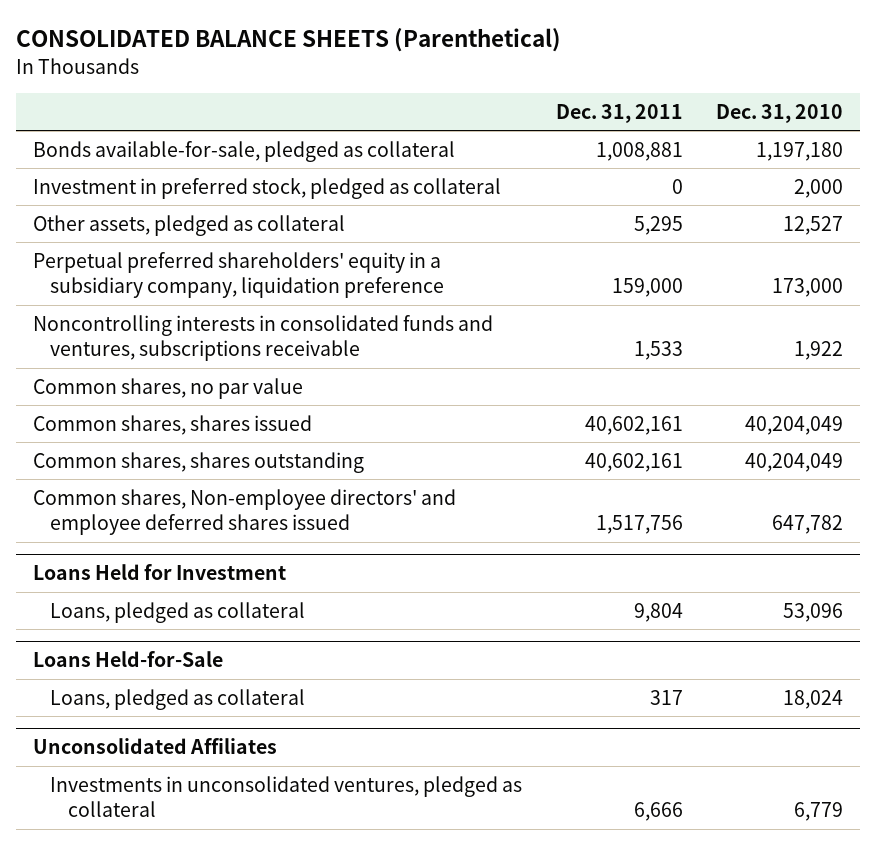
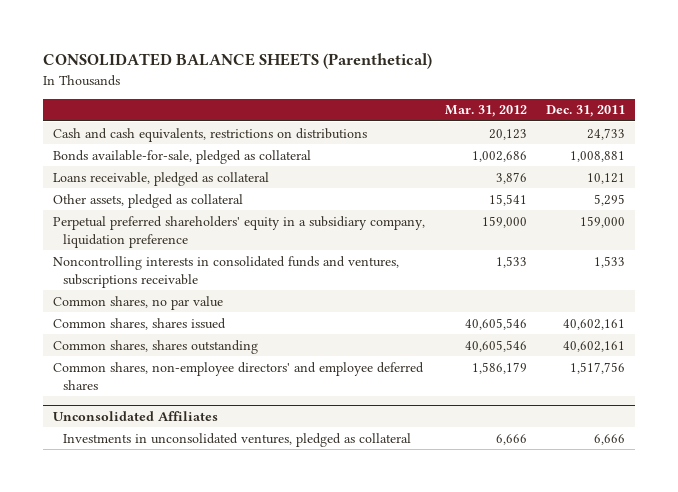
- | Dec. 31, 2011 | Dec. 31, 2010
+ | Mar. 31, 2012 | Dec. 31, 2011
+ Cash and cash equivalents, restrictions on distributions | 20,123 | 24,733
- Investment in preferred stock, pledged as collateral | 0 | 2,000
+ Loans receivable, pledged as collateral | 3,876 | 10,121
- Common shares, Non-employee directors' and employee deferred shares issued | 1,517,756 | 647,782
- Loans Held for Investment
- Loans, pledged as collateral | 9,804 | 53,096
- Loans Held-for-Sale
- Loans, pledged as collateral | 317 | 18,024
+ Common shares, non-employee directors' and employee deferred shares | 1,586,179 | 1,517,756

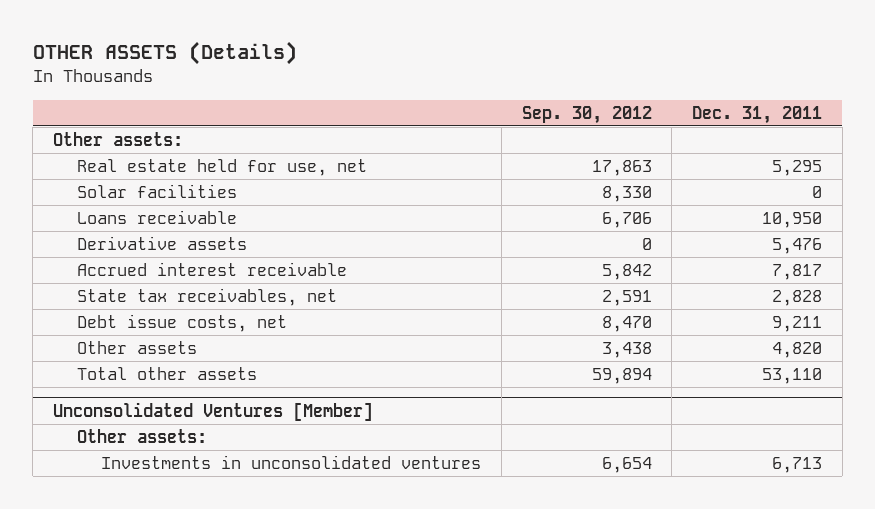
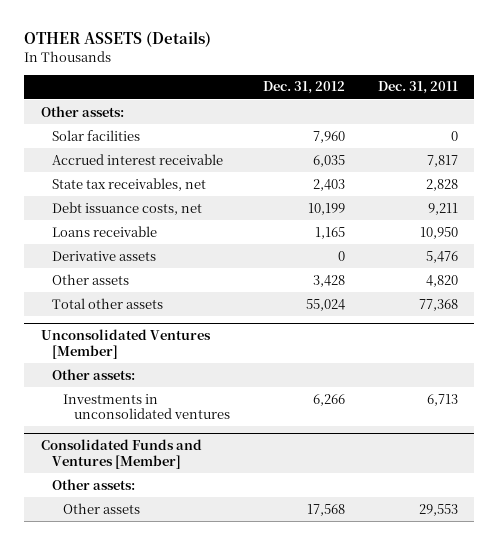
- | Sep. 30, 2012 | Dec. 31, 2011
+ | Dec. 31, 2012 | Dec. 31, 2011
- Real estate held for use, net | 17,863 | 5,295
- Debt issue costs, net | 8,470 | 9,211
+ Debt issuance costs, net | 10,199 | 9,211
moved down: Loans receivable | 1,165 | 10,950
moved down: Derivative assets | 0 | 5,476
- Total other assets | 59,894 | 53,110
+ Total other assets | 55,024 | 77,368
+ Consolidated Funds and Ventures [Member]
+ Other assets:
+ Other assets | 17,568 | 29,553

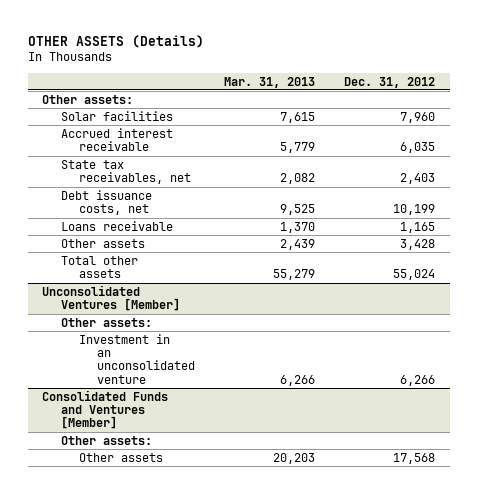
- | Dec. 31, 2012 | Dec. 31, 2011
+ | Mar. 31, 2013 | Dec. 31, 2012
- Derivative assets | 0 | 5,476
@ Unconsolidated Ventures [Member]
- Investments in unconsolidated ventures | 6,266 | 6,713
+ Investment in an unconsolidated venture | 6,266 | 6,266

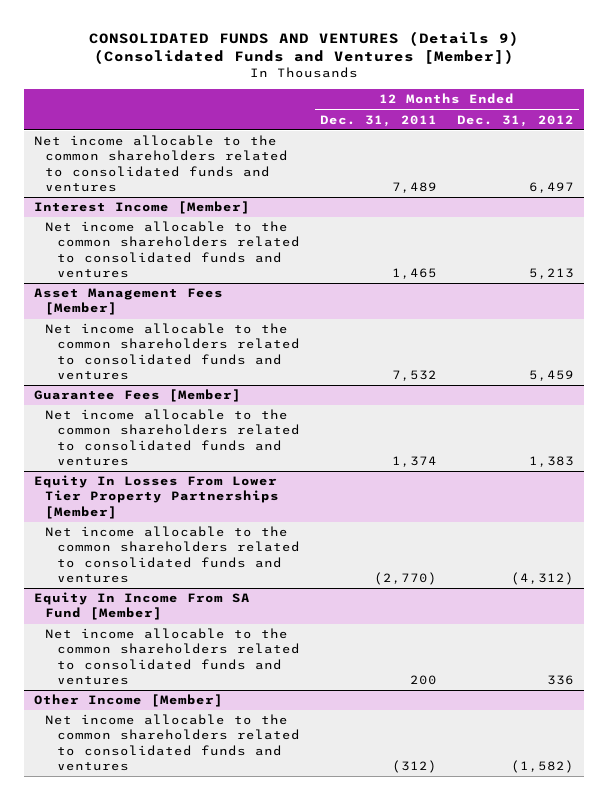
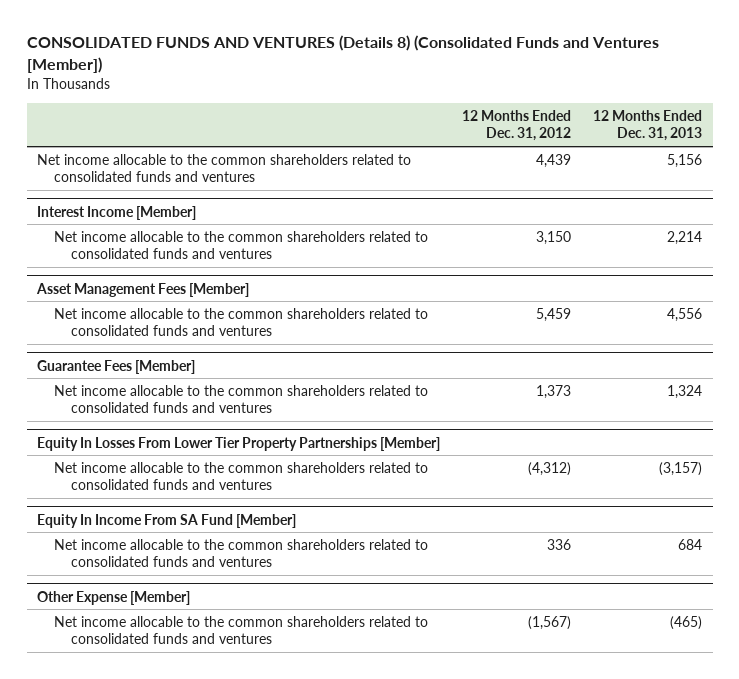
- CONSOLIDATED FUNDS AND VENTURES (Details 9) (Consolidated Funds and Ventures [Member])
+ CONSOLIDATED FUNDS AND VENTURES (Details 8) (Consolidated Funds and Ventures [Member])
- | 12 Months Ended Dec. 31, 2011 | 12 Months Ended Dec. 31, 2012
+ | 12 Months Ended Dec. 31, 2012 | 12 Months Ended Dec. 31, 2013
- Net income allocable to the common shareholders related to consolidated funds and ventures | 7,489 | 6,497
+ Net income allocable to the common shareholders related to consolidated funds and ventures | 4,439 | 5,156
@ Interest Income [Member]
- Net income allocable to the common shareholders related to consolidated funds and ventures | 1,465 | 5,213
+ Net income allocable to the common shareholders related to consolidated funds and ventures | 3,150 | 2,214
@ Guarantee Fees [Member]
- Net income allocable to the common shareholders related to consolidated funds and ventures | 1,374 | 1,383
+ Net income allocable to the common shareholders related to consolidated funds and ventures | 1,373 | 1,324
- Other Income [Member]
- Net income allocable to the common shareholders related to consolidated funds and ventures | (312) | (1,582)
+ Other Expense [Member]
+ Net income allocable to the common shareholders related to consolidated funds and ventures | (1,567) | (465)

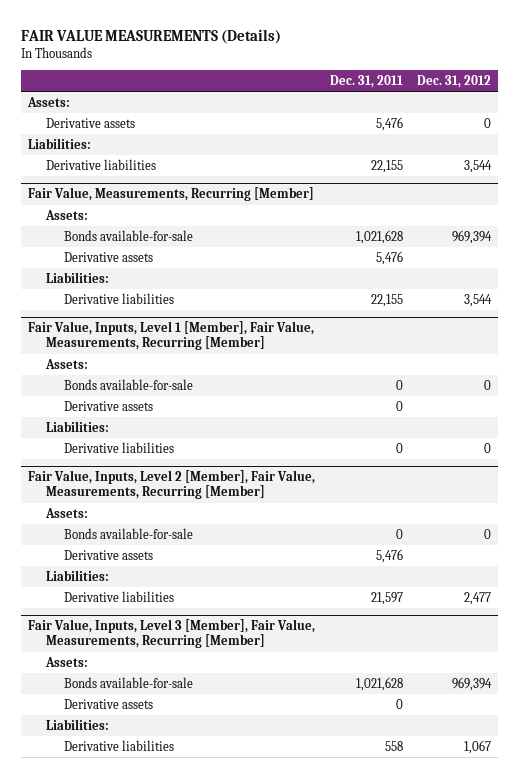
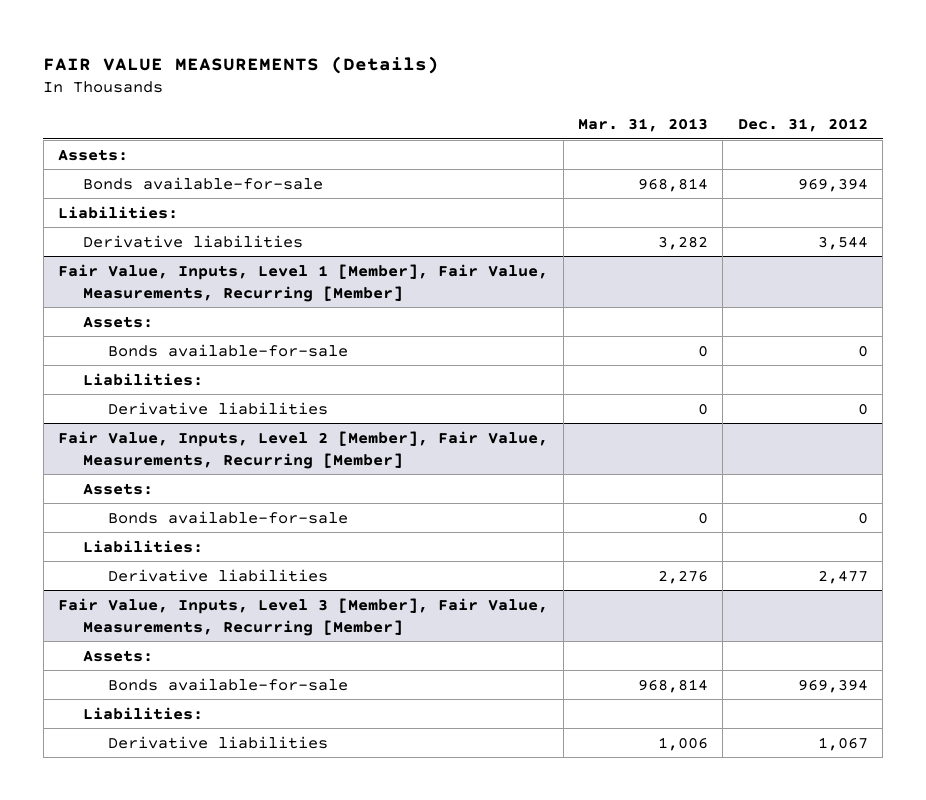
- | Dec. 31, 2011 | Dec. 31, 2012
+ | Mar. 31, 2013 | Dec. 31, 2012
- Derivative assets | 5,476 | 0
- Liabilities:
- Derivative liabilities | 22,155 | 3,544
- Fair Value, Measurements, Recurring [Member]
- Assets:
- Derivative assets | 5,476 |
@ Fair Value, Inputs, Level 1 [Member], Fair Value, Measurements, Recurring [Member]
- Derivative assets | 0 |
@ Fair Value, Inputs, Level 2 [Member], Fair Value, Measurements, Recurring [Member]
- Derivative assets | 5,476 |
@ Fair Value, Inputs, Level 3 [Member], Fair Value, Measurements, Recurring [Member]
- Derivative assets | 0 |

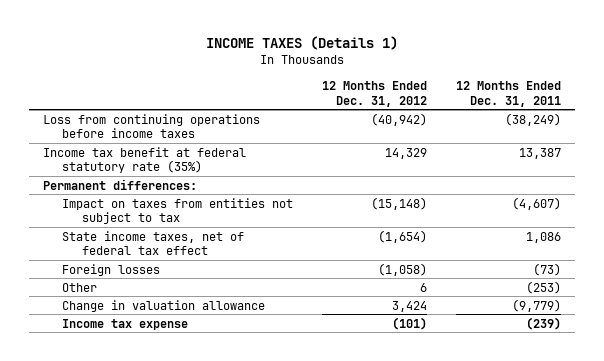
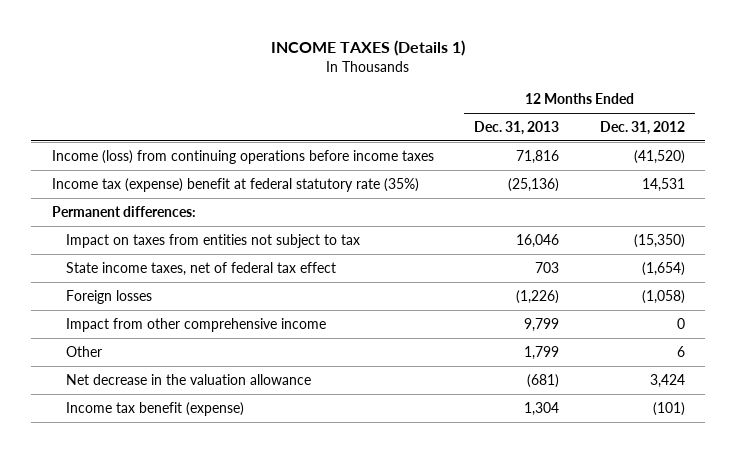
- | 12 Months Ended Dec. 31, 2012 | 12 Months Ended Dec. 31, 2011
+ | 12 Months Ended Dec. 31, 2013 | 12 Months Ended Dec. 31, 2012
- Loss from continuing operations before income taxes | (40,942) | (38,249)
- Income tax benefit at federal statutory rate (35%) | 14,329 | 13,387
+ Income (loss) from continuing operations before income taxes | 71,816 | (41,520)
+ Income tax (expense) benefit at federal statutory rate (35%) | (25,136) | 14,531
- Impact on taxes from entities not subject to tax | (15,148) | (4,607)
+ Impact on taxes from entities not subject to tax | 16,046 | (15,350)
+ Impact from other comprehensive income | 9,799 | 0
- Change in valuation allowance | 3,424 | (9,779)
- Income tax expense | (101) | (239)
+ Net decrease in the valuation allowance | (681) | 3,424
+ Income tax benefit (expense) | 1,304 | (101)

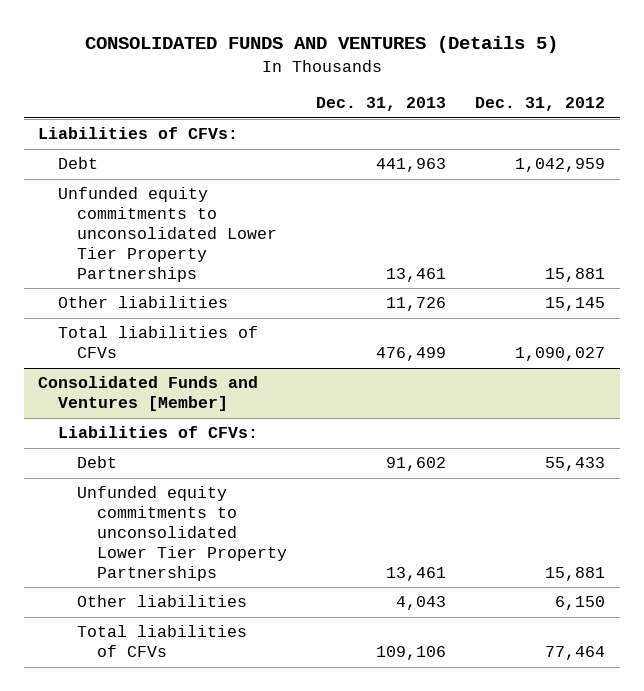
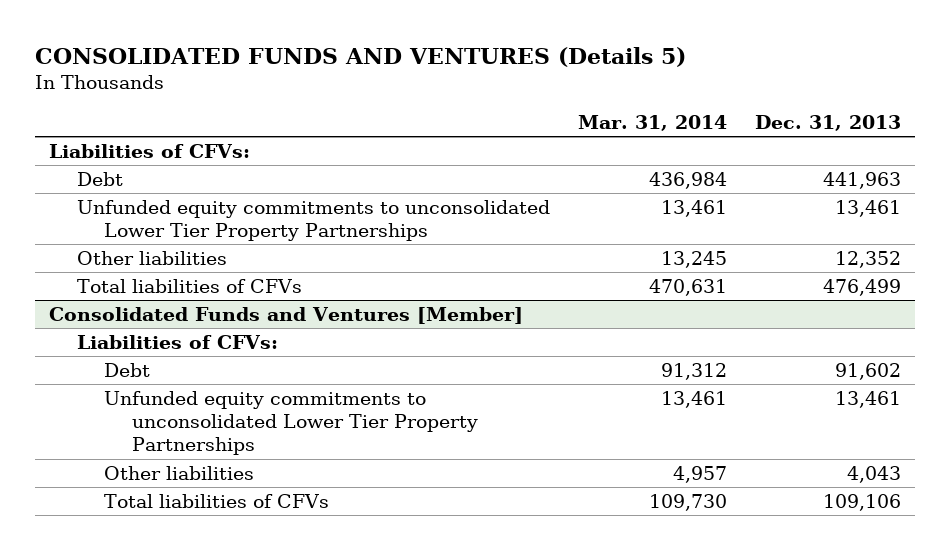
- | Dec. 31, 2013 | Dec. 31, 2012
+ | Mar. 31, 2014 | Dec. 31, 2013
- Other liabilities | 11,726 | 15,145
+ Other liabilities | 13,245 | 12,352

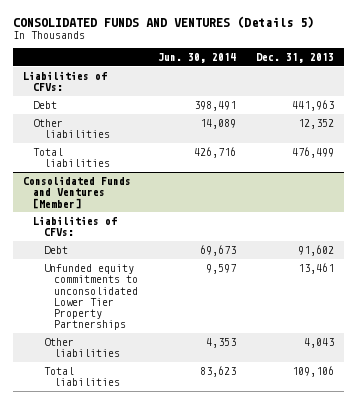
- | Mar. 31, 2014 | Dec. 31, 2013
+ | Jun. 30, 2014 | Dec. 31, 2013
- Unfunded equity commitments to unconsolidated Lower Tier Property Partnerships | 13,461 | 13,461
- Total liabilities of CFVs | 470,631 | 476,499
+ Total liabilities | 426,716 | 476,499
@ Consolidated Funds and Ventures [Member]
- Total liabilities of CFVs | 109,730 | 109,106
+ Total liabilities | 83,623 | 109,106

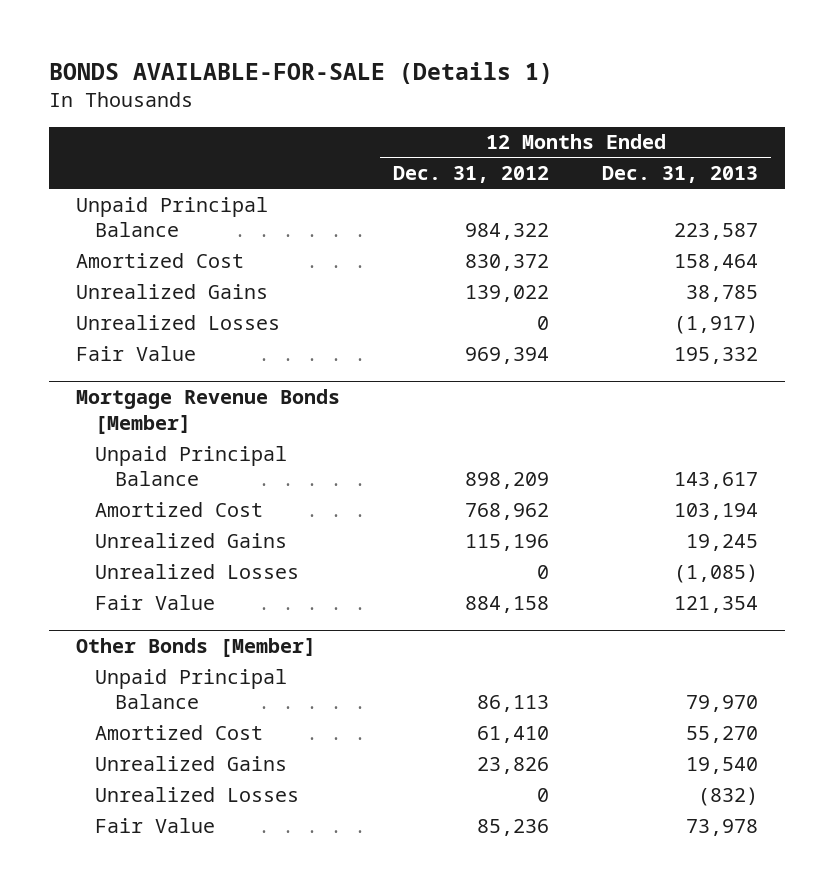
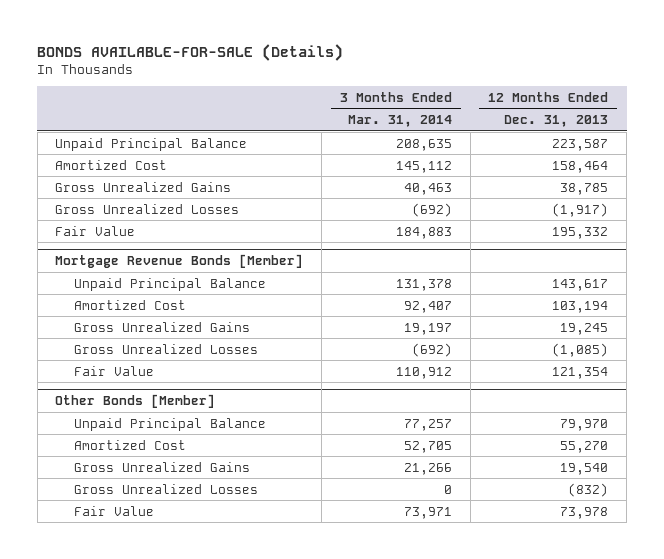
- BONDS AVAILABLE-FOR-SALE (Details 1)
+ BONDS AVAILABLE-FOR-SALE (Details)
- | 12 Months Ended Dec. 31, 2012 | 12 Months Ended Dec. 31, 2013
+ | 3 Months Ended Mar. 31, 2014 | 12 Months Ended Dec. 31, 2013
- Unrealized Gains | 139,022 | 38,785
- Unrealized Losses | 0 | (1,917)
+ Gross Unrealized Gains | 40,463 | 38,785
+ Gross Unrealized Losses | (692) | (1,917)
@ Mortgage Revenue Bonds [Member]
- Unrealized Gains | 115,196 | 19,245
- Unrealized Losses | 0 | (1,085)
+ Gross Unrealized Gains | 19,197 | 19,245
+ Gross Unrealized Losses | (692) | (1,085)
@ Other Bonds [Member]
- Unrealized Gains | 23,826 | 19,540
- Unrealized Losses | 0 | (832)
+ Gross Unrealized Gains | 21,266 | 19,540
+ Gross Unrealized Losses | 0 | (832)

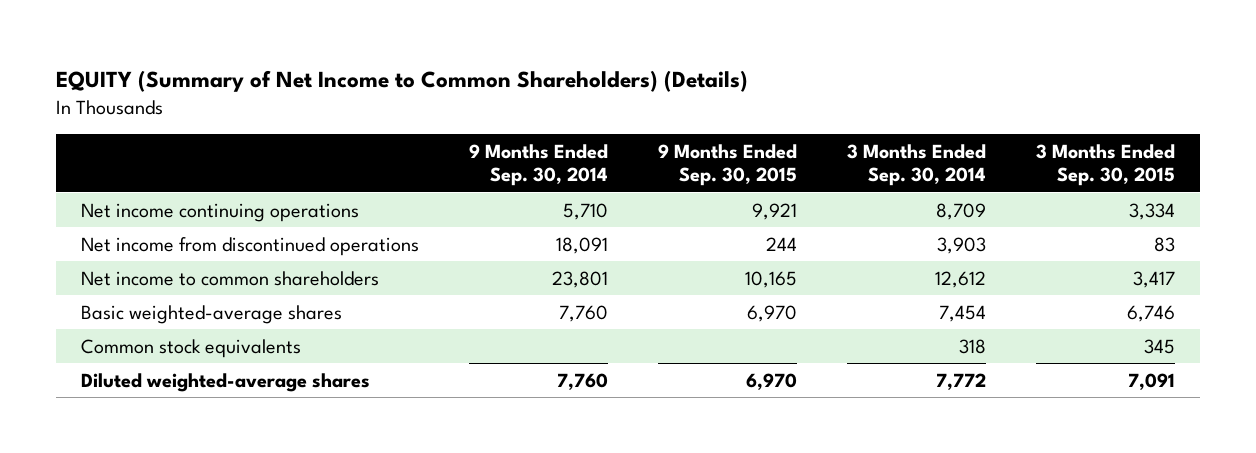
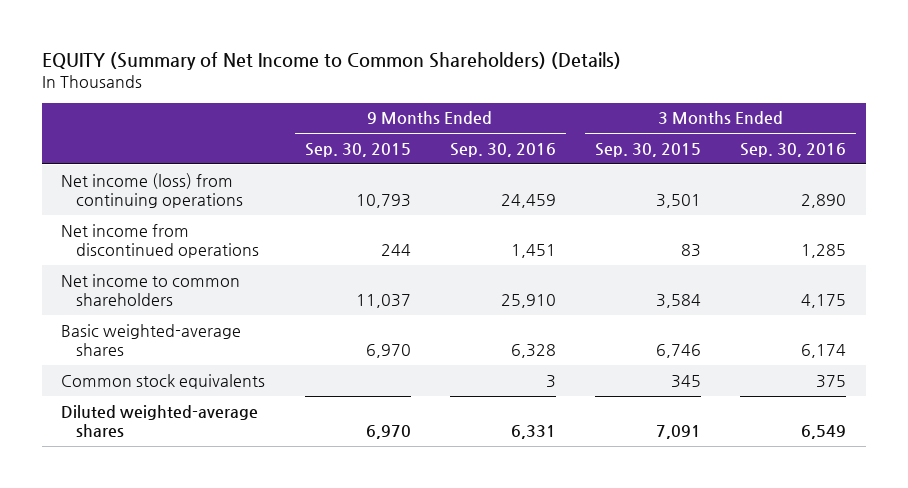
- | 9 Months Ended Sep. 30, 2014 | 9 Months Ended Sep. 30, 2015 | 3 Months Ended Sep. 30, 2014 | 3 Months Ended Sep. 30, 2015
+ | 9 Months Ended Sep. 30, 2015 | 9 Months Ended Sep. 30, 2016 | 3 Months Ended Sep. 30, 2015 | 3 Months Ended Sep. 30, 2016
- Net income continuing operations | 5,710 | 9,921 | 8,709 | 3,334
+ Net income (loss) from continuing operations | 10,793 | 24,459 | 3,501 | 2,890
- Net income to common shareholders | 23,801 | 10,165 | 12,612 | 3,417
+ Net income to common shareholders | 11,037 | 25,910 | 3,584 | 4,175

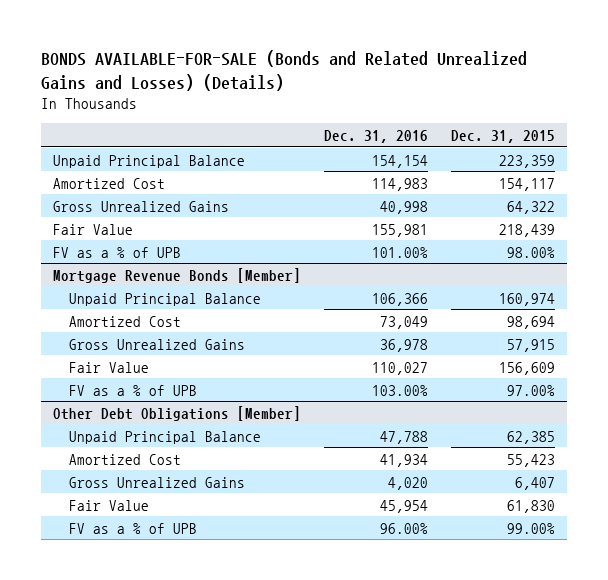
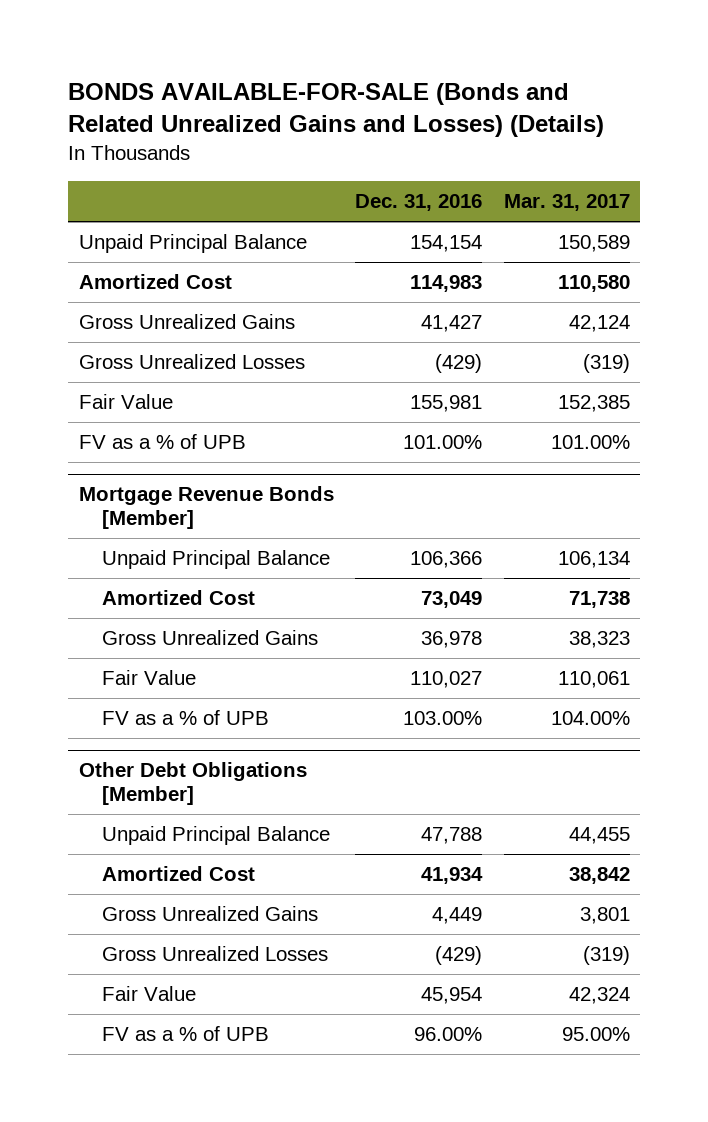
- | Dec. 31, 2016 | Dec. 31, 2015
+ | Dec. 31, 2016 | Mar. 31, 2017
- Gross Unrealized Gains | 40,998 | 64,322
+ Gross Unrealized Gains | 41,427 | 42,124
+ Gross Unrealized Losses | (429) | (319)
@ Other Debt Obligations [Member]
- Gross Unrealized Gains | 4,020 | 6,407
+ Gross Unrealized Gains | 4,449 | 3,801
+ Gross Unrealized Losses | (429) | (319)

